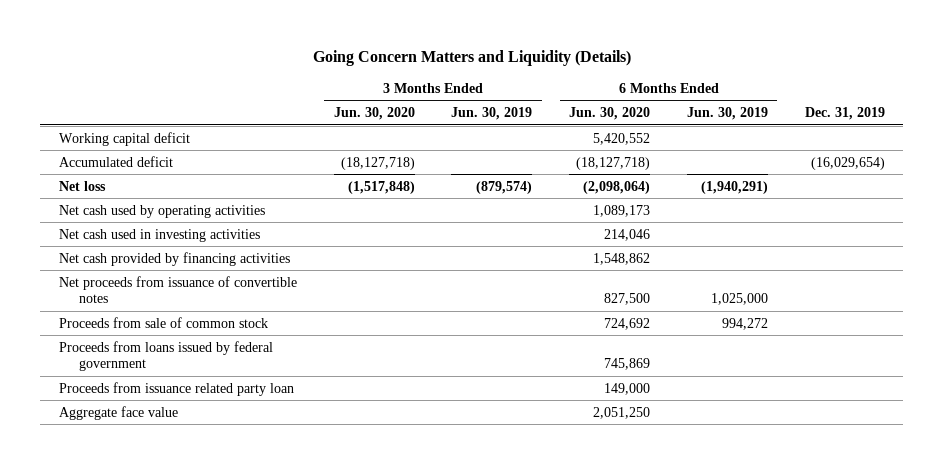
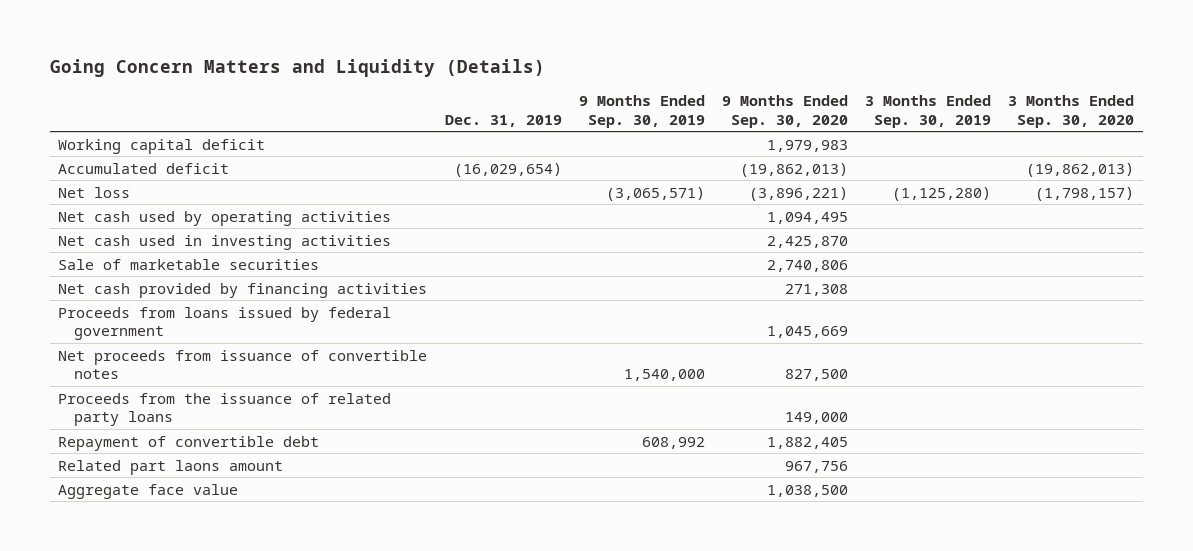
- | 3 Months Ended Jun. 30, 2020 | 3 Months Ended Jun. 30, 2019 | 6 Months Ended Jun. 30, 2020 | 6 Months Ended Jun. 30, 2019 | Dec. 31, 2019
+ | Dec. 31, 2019 | 9 Months Ended Sep. 30, 2019 | 9 Months Ended Sep. 30, 2020 | 3 Months Ended Sep. 30, 2019 | 3 Months Ended Sep. 30, 2020
+ Sale of marketable securities | | | 2,740,806 | |
- Proceeds from sale of common stock | | | 724,692 | 994,272 |
- Proceeds from issuance related party loan | | | 149,000 | |
moved down: Net proceeds from issuance of convertible notes | | 1,540,000 | 827,500 | |
+ Proceeds from the issuance of related party loans | | | 149,000 | |
+ Repayment of convertible debt | | 608,992 | 1,882,405 | |
+ Related part laons amount | | | 967,756 | |

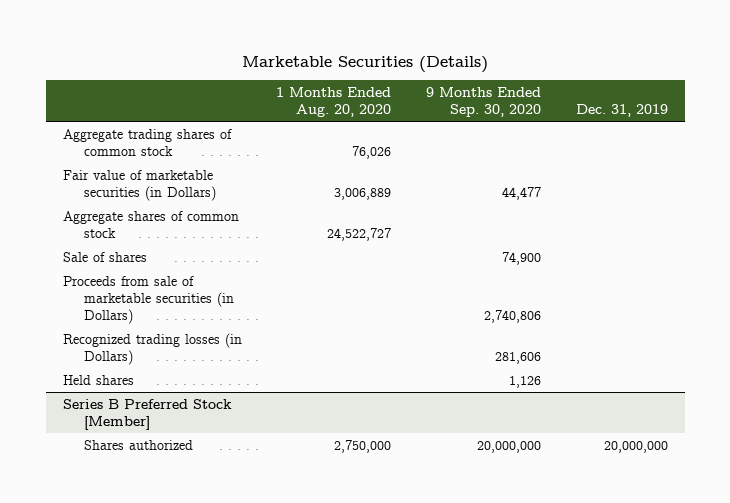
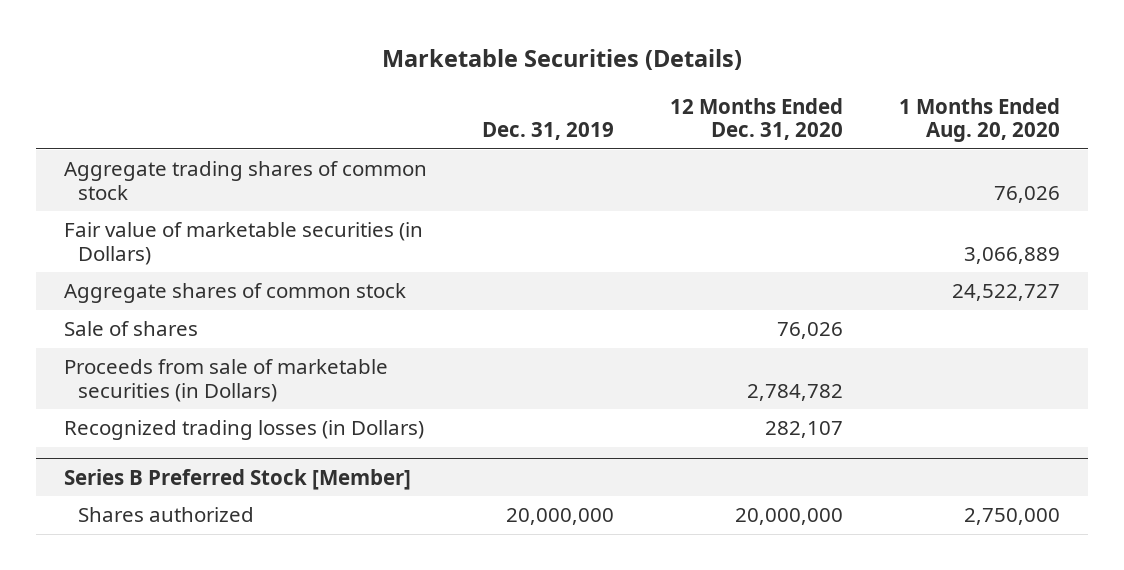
- | 1 Months Ended Aug. 20, 2020 | 9 Months Ended Sep. 30, 2020 | Dec. 31, 2019
+ | Dec. 31, 2019 | 12 Months Ended Dec. 31, 2020 | 1 Months Ended Aug. 20, 2020
- Fair value of marketable securities (in Dollars) | 3,006,889 | 44,477 |
+ Fair value of marketable securities (in Dollars) | | | 3,066,889
- Held shares | | 1,126 |

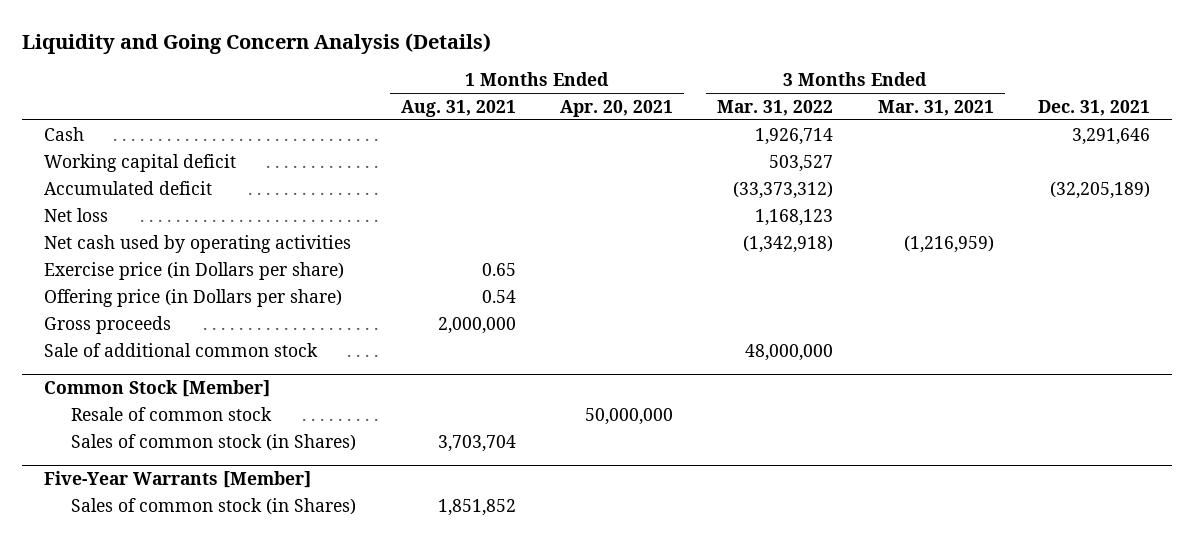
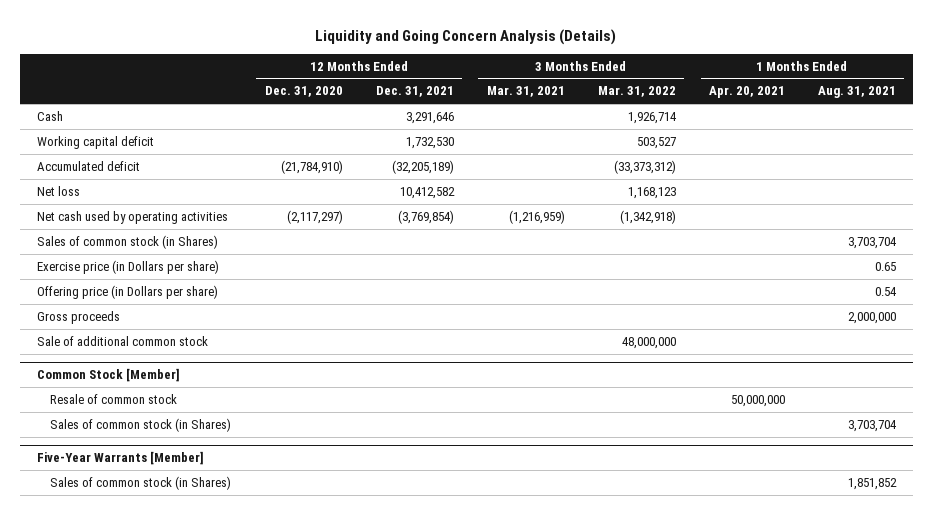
- | 1 Months Ended Aug. 31, 2021 | 1 Months Ended Apr. 20, 2021 | 3 Months Ended Mar. 31, 2022 | 3 Months Ended Mar. 31, 2021 | Dec. 31, 2021
+ | 12 Months Ended Dec. 31, 2020 | 12 Months Ended Dec. 31, 2021 | 3 Months Ended Mar. 31, 2021 | 3 Months Ended Mar. 31, 2022 | 1 Months Ended Apr. 20, 2021 | 1 Months Ended Aug. 31, 2021
+ Sales of common stock (in Shares) | | | | | | 3,703,704

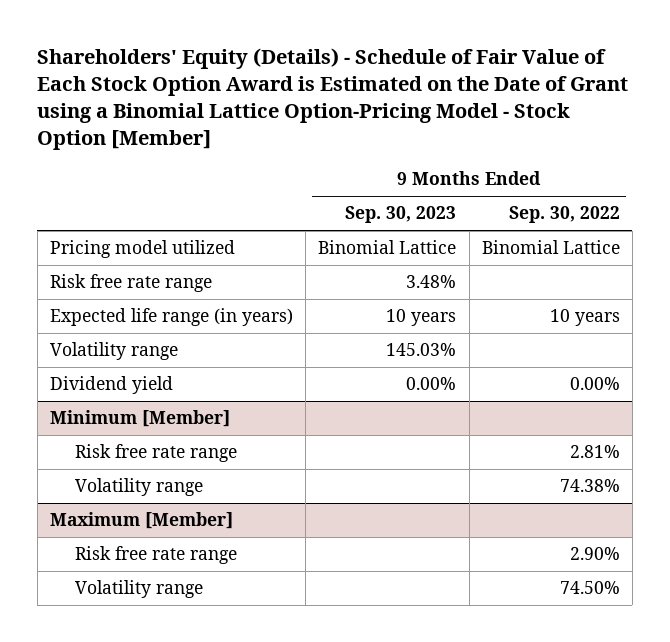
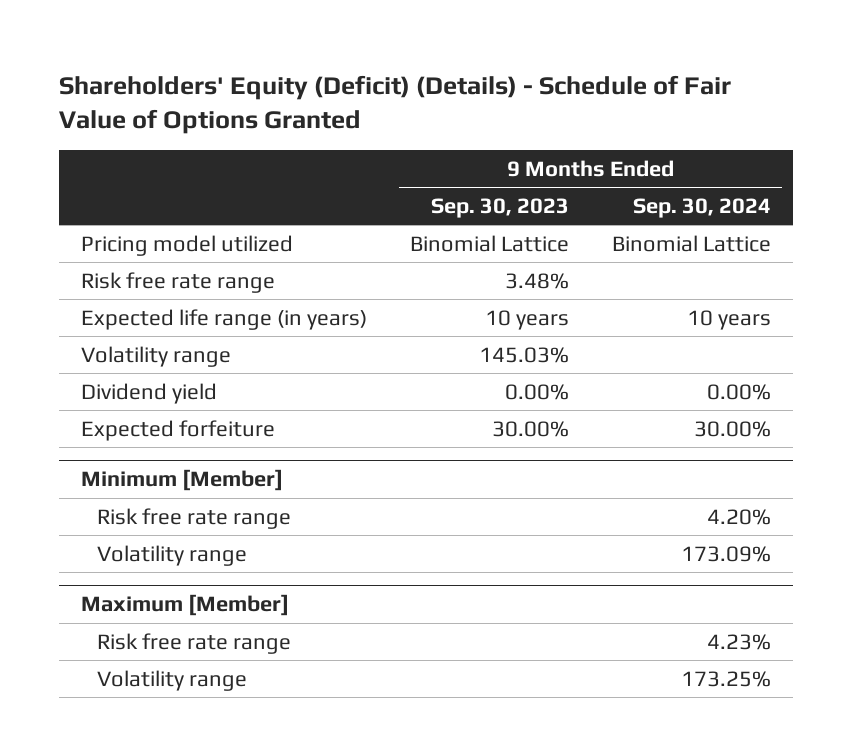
- Shareholders' Equity (Details) - Schedule of Fair Value of Each Stock Option Award is Estimated on the Date of Grant using a Binomial Lattice Option-Pricing Model - Stock Option [Member]
+ Shareholders' Equity (Deficit) (Details) - Schedule of Fair Value of Options Granted
- | 9 Months Ended Sep. 30, 2023 | 9 Months Ended Sep. 30, 2022
+ | 9 Months Ended Sep. 30, 2023 | 9 Months Ended Sep. 30, 2024
+ Expected forfeiture | 30.00% | 30.00%

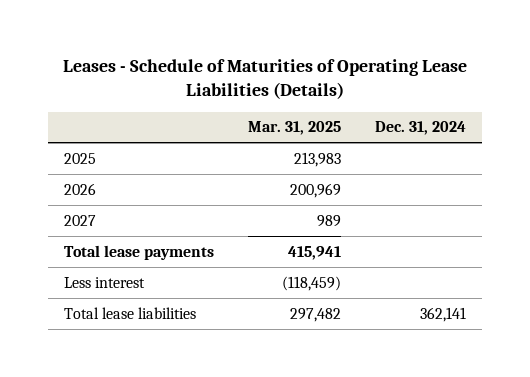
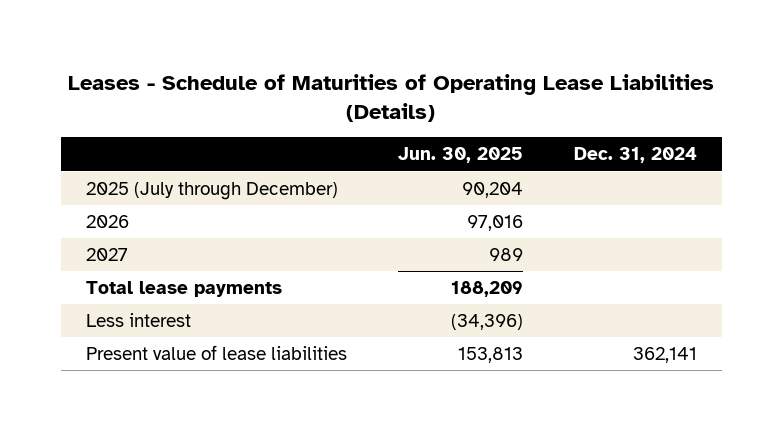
- | Mar. 31, 2025 | Dec. 31, 2024
+ | Jun. 30, 2025 | Dec. 31, 2024
- 2025 | 213,983 |
+ 2025 (July through December) | 90,204 |
- Total lease liabilities | 297,482 | 362,141
+ Present value of lease liabilities | 153,813 | 362,141

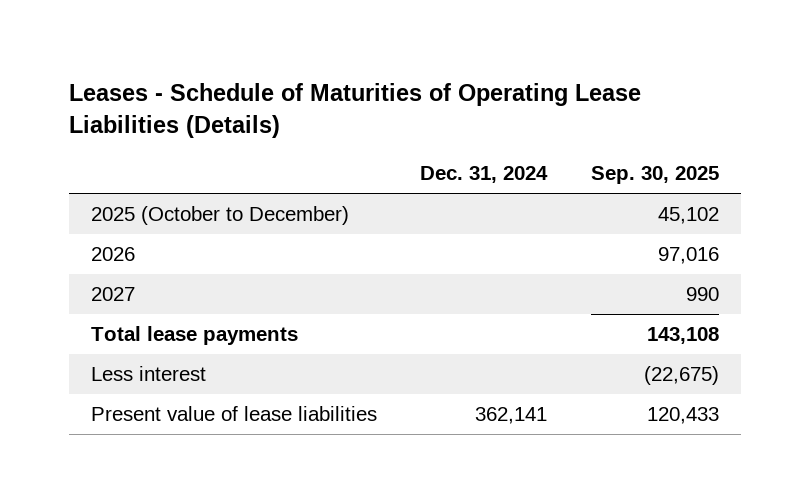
- | Jun. 30, 2025 | Dec. 31, 2024
+ | Dec. 31, 2024 | Sep. 30, 2025
- 2025 (July through December) | 90,204 |
+ 2025 (October to December) | | 45,102

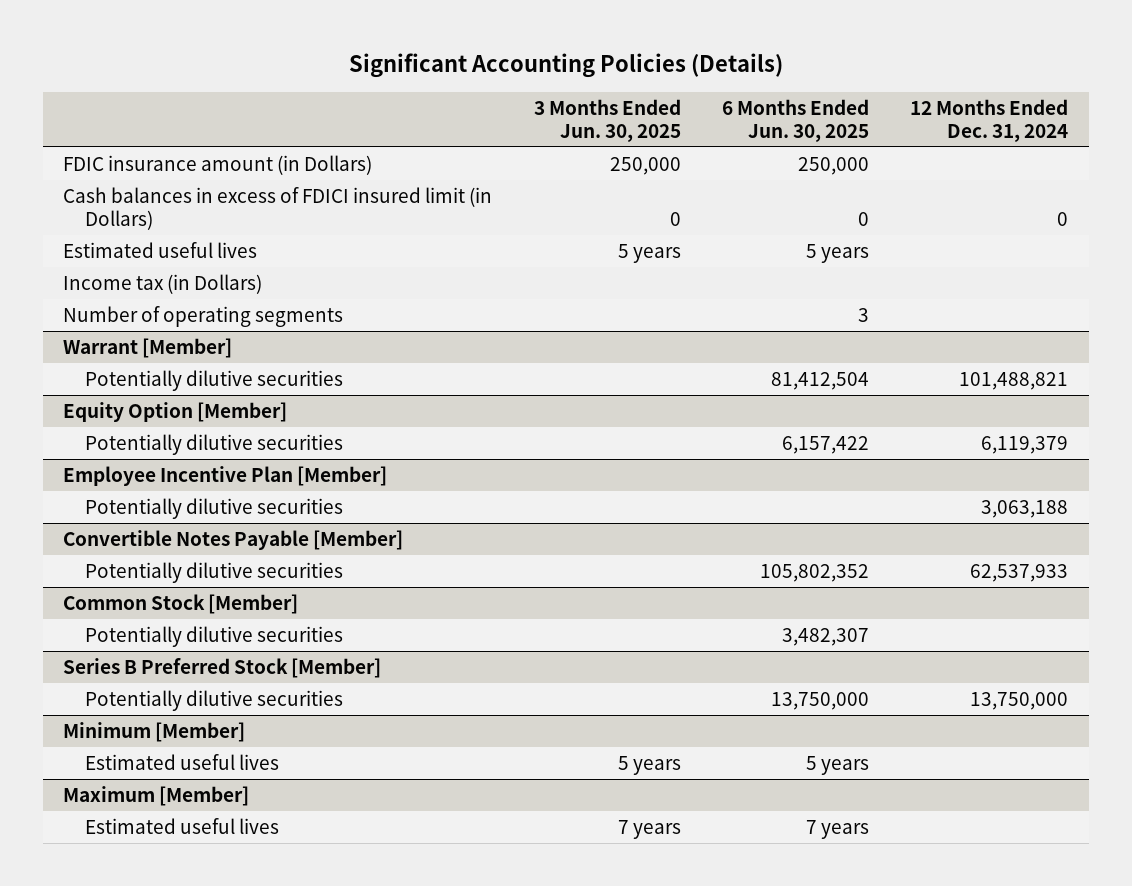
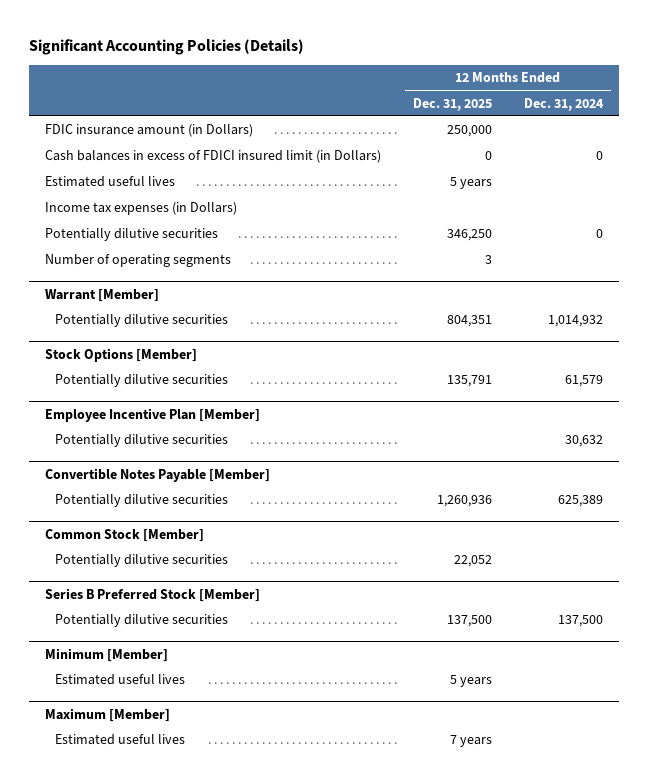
- | 3 Months Ended Jun. 30, 2025 | 6 Months Ended Jun. 30, 2025 | 12 Months Ended Dec. 31, 2024
+ | 12 Months Ended Dec. 31, 2025 | 12 Months Ended Dec. 31, 2024
- Income tax (in Dollars)
+ Income tax expenses (in Dollars)
+ Potentially dilutive securities | 346,250 | 0
@ Warrant [Member]
- Potentially dilutive securities | | 81,412,504 | 101,488,821
- Equity Option [Member]
- Potentially dilutive securities | | 6,157,422 | 6,119,379
@ Warrant [Member]
+ Potentially dilutive securities | 804,351 | 1,014,932
+ Stock Options [Member]
+ Potentially dilutive securities | 135,791 | 61,579
@ Employee Incentive Plan [Member]
- Potentially dilutive securities | | | 3,063,188
+ Potentially dilutive securities | | 30,632
@ Convertible Notes Payable [Member]
- Potentially dilutive securities | | 105,802,352 | 62,537,933
+ Potentially dilutive securities | 1,260,936 | 625,389
@ Series B Preferred Stock [Member]
- Potentially dilutive securities | | 13,750,000 | 13,750,000
+ Potentially dilutive securities | 137,500 | 137,500

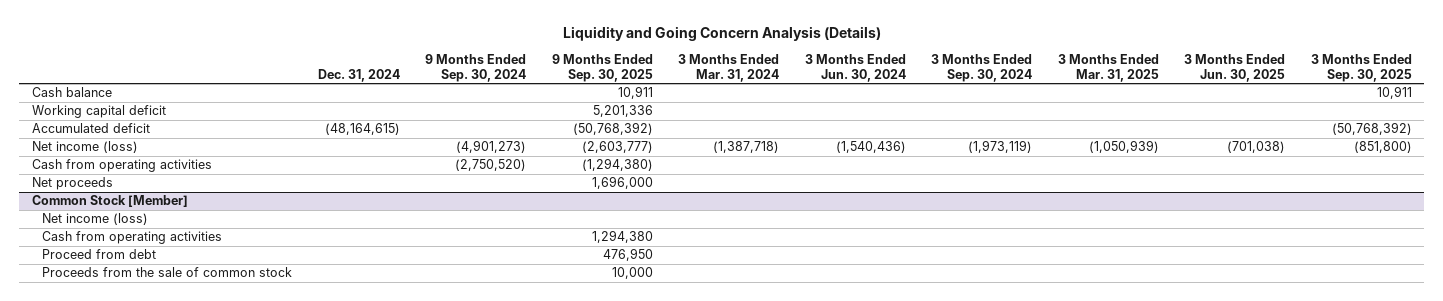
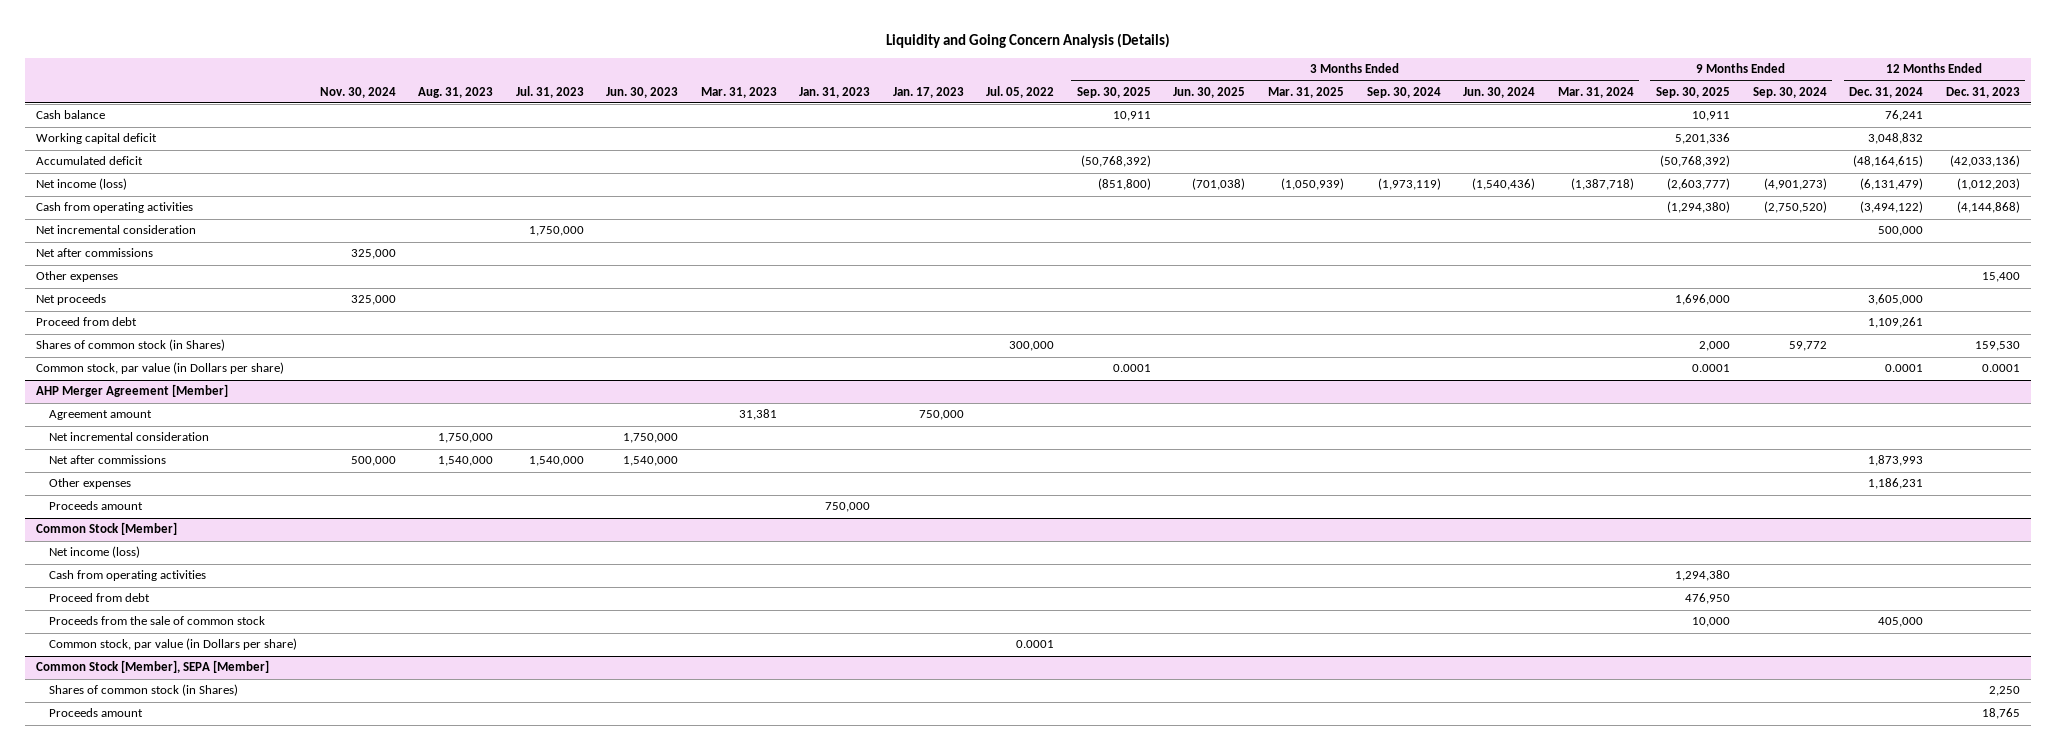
- | Dec. 31, 2024 | 9 Months Ended Sep. 30, 2024 | 9 Months Ended Sep. 30, 2025 | 3 Months Ended Mar. 31, 2024 | 3 Months Ended Jun. 30, 2024 | 3 Months Ended Sep. 30, 2024 | 3 Months Ended Mar. 31, 2025 | 3 Months Ended Jun. 30, 2025 | 3 Months Ended Sep. 30, 2025
+ | Nov. 30, 2024 | Aug. 31, 2023 | Jul. 31, 2023 | Jun. 30, 2023 | Mar. 31, 2023 | Jan. 31, 2023 | Jan. 17, 2023 | Jul. 05, 2022 | 3 Months Ended Sep. 30, 2025 | 3 Months Ended Jun. 30, 2025 | 3 Months Ended Mar. 31, 2025 | 3 Months Ended Sep. 30, 2024 | 3 Months Ended Jun. 30, 2024 | 3 Months Ended Mar. 31, 2024 | 9 Months Ended Sep. 30, 2025 | 9 Months Ended Sep. 30, 2024 | 12 Months Ended Dec. 31, 2024 | 12 Months Ended Dec. 31, 2023
+ Net incremental consideration | | | 1,750,000 | | | | | | | | | | | | | | 500,000 |
+ Net after commissions | 325,000 | | | | | | | | | | | | | | | | |
+ Other expenses | | | | | | | | | | | | | | | | | | 15,400
+ Proceed from debt | | | | | | | | | | | | | | | | | 1,109,261 |
+ Shares of common stock (in Shares) | | | | | | | | 300,000 | | | | | | | 2,000 | 59,772 | | 159,530
+ Common stock, par value (in Dollars per share) | | | | | | | | | 0.0001 | | | | | | 0.0001 | | 0.0001 | 0.0001
+ AHP Merger Agreement [Member]
+ Agreement amount | | | | | 31,381 | | 750,000 | | | | | | | | | | |
+ Net incremental consideration | | 1,750,000 | | 1,750,000 | | | | | | | | | | | | | |
+ Net after commissions | 500,000 | 1,540,000 | 1,540,000 | 1,540,000 | | | | | | | | | | | | | 1,873,993 |
+ Other expenses | | | | | | | | | | | | | | | | | 1,186,231 |
+ Proceeds amount | | | | | | 750,000 | | | | | | | | | | | |
@ Common Stock [Member]
+ Common stock, par value (in Dollars per share) | | | | | | | | 0.0001 | | | | | | | | | |
+ Common Stock [Member], SEPA [Member]
+ Shares of common stock (in Shares) | | | | | | | | | | | | | | | | | | 2,250
+ Proceeds amount | | | | | | | | | | | | | | | | | | 18,765

